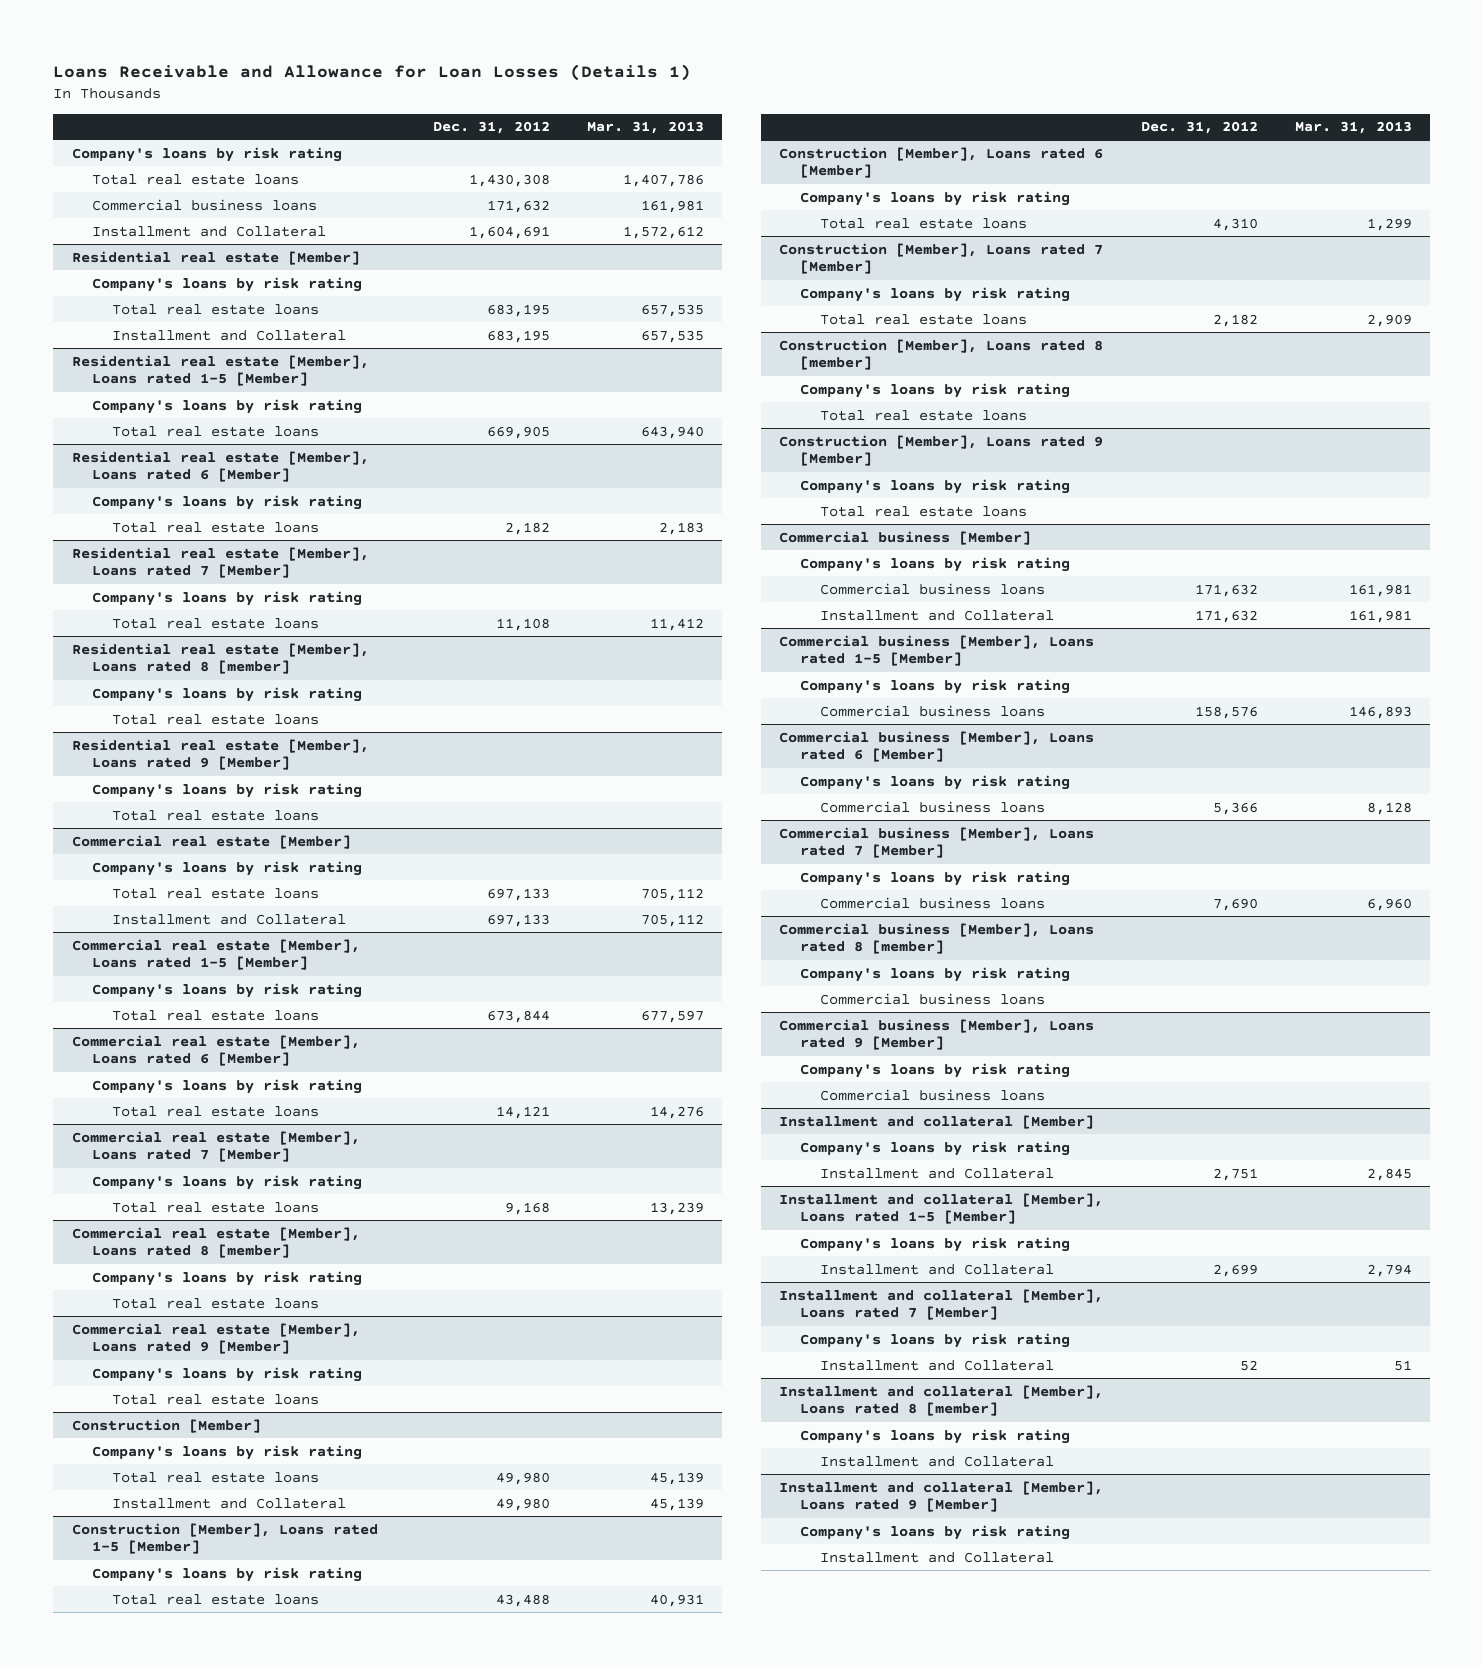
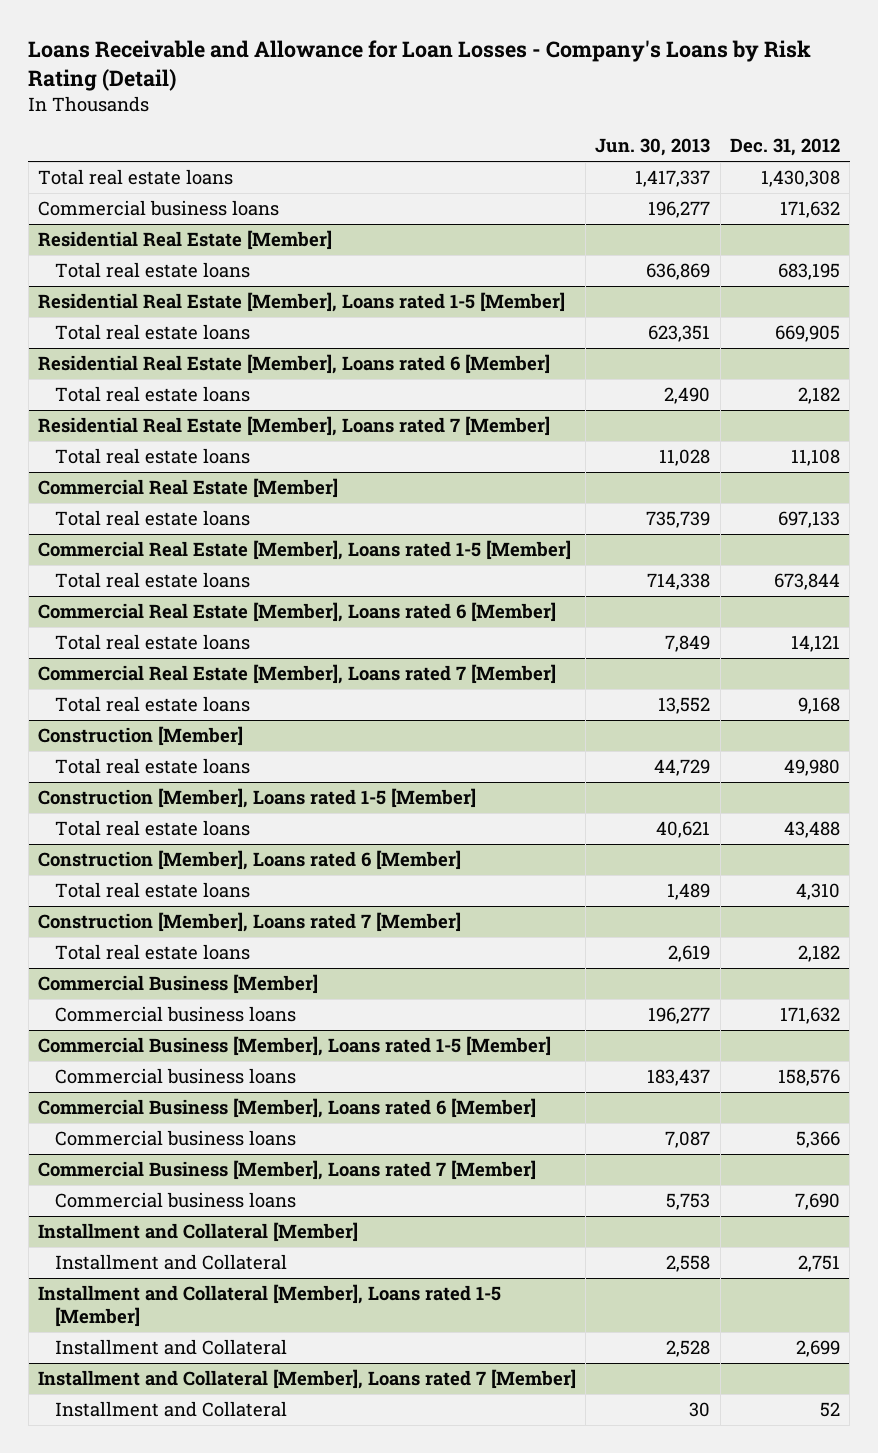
- Loans Receivable and Allowance for Loan Losses (Details 1)
+ Loans Receivable and Allowance for Loan Losses - Company's Loans by Risk Rating (Detail)
- | Dec. 31, 2012 | Mar. 31, 2013
+ | Jun. 30, 2013 | Dec. 31, 2012
- Company's loans by risk rating
- Installment and Collateral | 1,604,691 | 1,572,612
- Residential real estate [Member]
- Company's loans by risk rating
+ Residential Real Estate [Member]
- Installment and Collateral | 683,195 | 657,535
- Residential real estate [Member], Loans rated 1-5 [Member]
- Company's loans by risk rating
+ Residential Real Estate [Member], Loans rated 1-5 [Member]
- Residential real estate [Member], Loans rated 6 [Member]
- Company's loans by risk rating
+ Residential Real Estate [Member], Loans rated 6 [Member]
- Residential real estate [Member], Loans rated 7 [Member]
- Company's loans by risk rating
+ Residential Real Estate [Member], Loans rated 7 [Member]
- Residential real estate [Member], Loans rated 8 [member]
- Company's loans by risk rating
- Total real estate loans
- Residential real estate [Member], Loans rated 9 [Member]
- Company's loans by risk rating
- Total real estate loans
- Commercial real estate [Member]
- Company's loans by risk rating
+ Commercial Real Estate [Member]
- Installment and Collateral | 697,133 | 705,112
- Commercial real estate [Member], Loans rated 1-5 [Member]
- Company's loans by risk rating
+ Commercial Real Estate [Member], Loans rated 1-5 [Member]
- Commercial real estate [Member], Loans rated 6 [Member]
- Company's loans by risk rating
+ Commercial Real Estate [Member], Loans rated 6 [Member]
- Commercial real estate [Member], Loans rated 7 [Member]
- Company's loans by risk rating
+ Commercial Real Estate [Member], Loans rated 7 [Member]
- Commercial real estate [Member], Loans rated 8 [member]
- Company's loans by risk rating
- Total real estate loans
- Commercial real estate [Member], Loans rated 9 [Member]
- Company's loans by risk rating
- Total real estate loans
@ Construction [Member]
- Company's loans by risk rating
- Installment and Collateral | 49,980 | 45,139
@ Construction [Member], Loans rated 1-5 [Member]
- Company's loans by risk rating
@ Construction [Member], Loans rated 6 [Member]
- Company's loans by risk rating
@ Construction [Member], Loans rated 7 [Member]
- Company's loans by risk rating
- Construction [Member], Loans rated 8 [member]
- Company's loans by risk rating
- Total real estate loans
- Construction [Member], Loans rated 9 [Member]
- Company's loans by risk rating
- Total real estate loans
- Commercial business [Member]
- Company's loans by risk rating
+ Commercial Business [Member]
- Installment and Collateral | 171,632 | 161,981
- Commercial business [Member], Loans rated 1-5 [Member]
- Company's loans by risk rating
+ Commercial Business [Member], Loans rated 1-5 [Member]
- Commercial business [Member], Loans rated 6 [Member]
- Company's loans by risk rating
+ Commercial Business [Member], Loans rated 6 [Member]
- Commercial business [Member], Loans rated 7 [Member]
- Company's loans by risk rating
+ Commercial Business [Member], Loans rated 7 [Member]
- Commercial business [Member], Loans rated 8 [member]
- Company's loans by risk rating
- Commercial business loans
- Commercial business [Member], Loans rated 9 [Member]
- Company's loans by risk rating
- Commercial business loans
- Installment and collateral [Member]
- Company's loans by risk rating
+ Installment and Collateral [Member]
- Installment and collateral [Member], Loans rated 1-5 [Member]
- Company's loans by risk rating
+ Installment and Collateral [Member], Loans rated 1-5 [Member]
- Installment and collateral [Member], Loans rated 7 [Member]
- Company's loans by risk rating
+ Installment and Collateral [Member], Loans rated 7 [Member]
- Installment and collateral [Member], Loans rated 8 [member]
- Company's loans by risk rating
- Installment and Collateral
- Installment and collateral [Member], Loans rated 9 [Member]
- Company's loans by risk rating
- Installment and Collateral

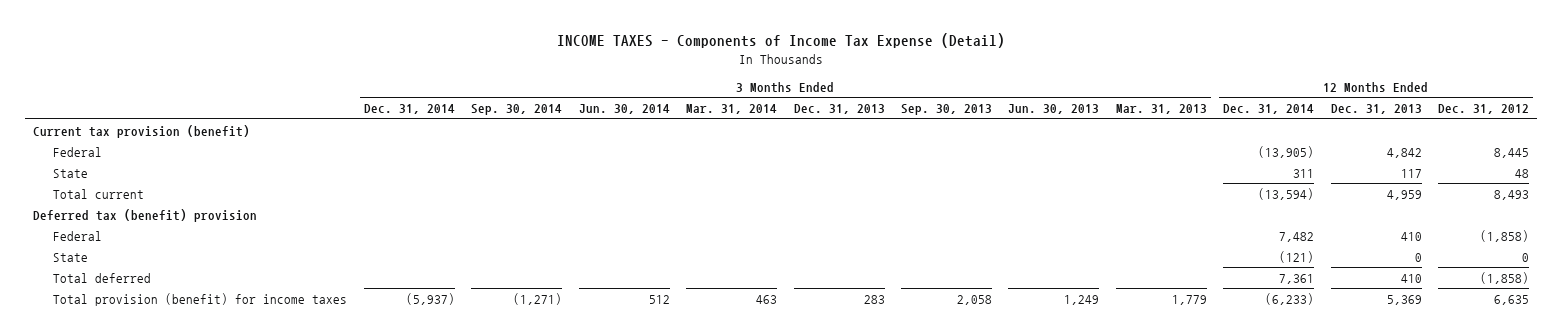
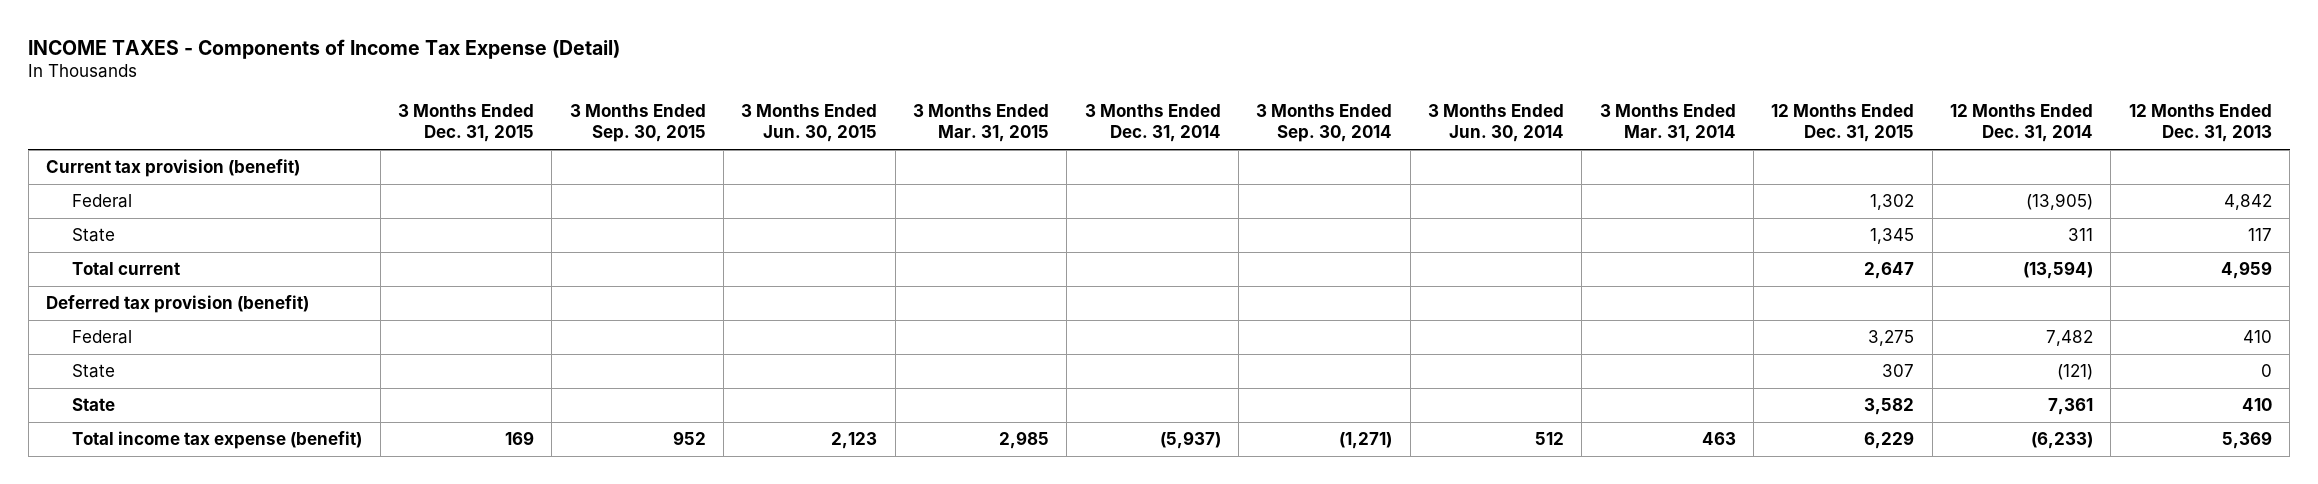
- | 3 Months Ended Dec. 31, 2014 | 3 Months Ended Sep. 30, 2014 | 3 Months Ended Jun. 30, 2014 | 3 Months Ended Mar. 31, 2014 | 3 Months Ended Dec. 31, 2013 | 3 Months Ended Sep. 30, 2013 | 3 Months Ended Jun. 30, 2013 | 3 Months Ended Mar. 31, 2013 | 12 Months Ended Dec. 31, 2014 | 12 Months Ended Dec. 31, 2013 | 12 Months Ended Dec. 31, 2012
+ | 3 Months Ended Dec. 31, 2015 | 3 Months Ended Sep. 30, 2015 | 3 Months Ended Jun. 30, 2015 | 3 Months Ended Mar. 31, 2015 | 3 Months Ended Dec. 31, 2014 | 3 Months Ended Sep. 30, 2014 | 3 Months Ended Jun. 30, 2014 | 3 Months Ended Mar. 31, 2014 | 12 Months Ended Dec. 31, 2015 | 12 Months Ended Dec. 31, 2014 | 12 Months Ended Dec. 31, 2013
- Deferred tax (benefit) provision
+ Deferred tax provision (benefit)
- Total deferred | | | | | | | | | 7,361 | 410 | (1,858)
- Total provision (benefit) for income taxes | (5,937) | (1,271) | 512 | 463 | 283 | 2,058 | 1,249 | 1,779 | (6,233) | 5,369 | 6,635
+ State | | | | | | | | | 3,582 | 7,361 | 410
+ Total income tax expense (benefit) | 169 | 952 | 2,123 | 2,985 | (5,937) | (1,271) | 512 | 463 | 6,229 | (6,233) | 5,369

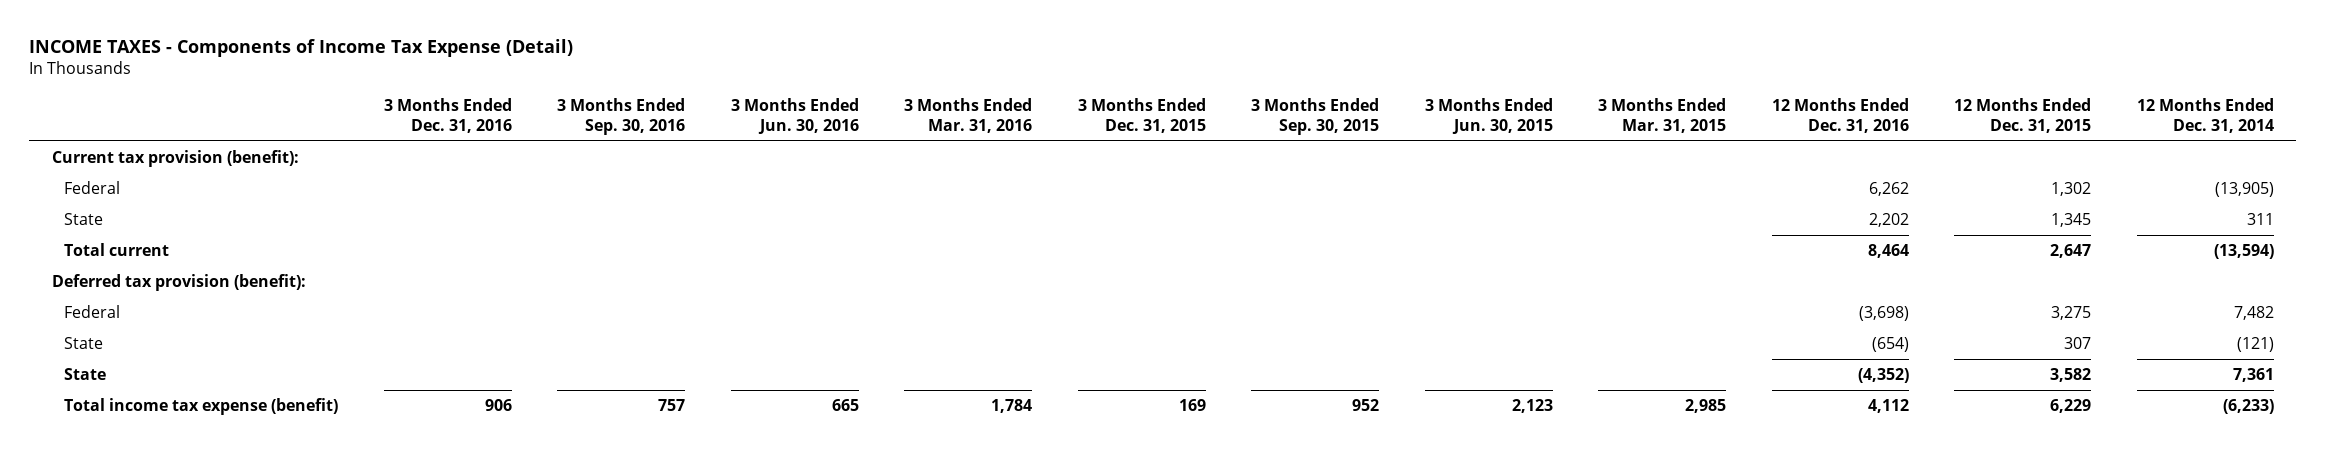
- | 3 Months Ended Dec. 31, 2015 | 3 Months Ended Sep. 30, 2015 | 3 Months Ended Jun. 30, 2015 | 3 Months Ended Mar. 31, 2015 | 3 Months Ended Dec. 31, 2014 | 3 Months Ended Sep. 30, 2014 | 3 Months Ended Jun. 30, 2014 | 3 Months Ended Mar. 31, 2014 | 12 Months Ended Dec. 31, 2015 | 12 Months Ended Dec. 31, 2014 | 12 Months Ended Dec. 31, 2013
+ | 3 Months Ended Dec. 31, 2016 | 3 Months Ended Sep. 30, 2016 | 3 Months Ended Jun. 30, 2016 | 3 Months Ended Mar. 31, 2016 | 3 Months Ended Dec. 31, 2015 | 3 Months Ended Sep. 30, 2015 | 3 Months Ended Jun. 30, 2015 | 3 Months Ended Mar. 31, 2015 | 12 Months Ended Dec. 31, 2016 | 12 Months Ended Dec. 31, 2015 | 12 Months Ended Dec. 31, 2014
- Current tax provision (benefit)
+ Current tax provision (benefit):
- Deferred tax provision (benefit)
+ Deferred tax provision (benefit):

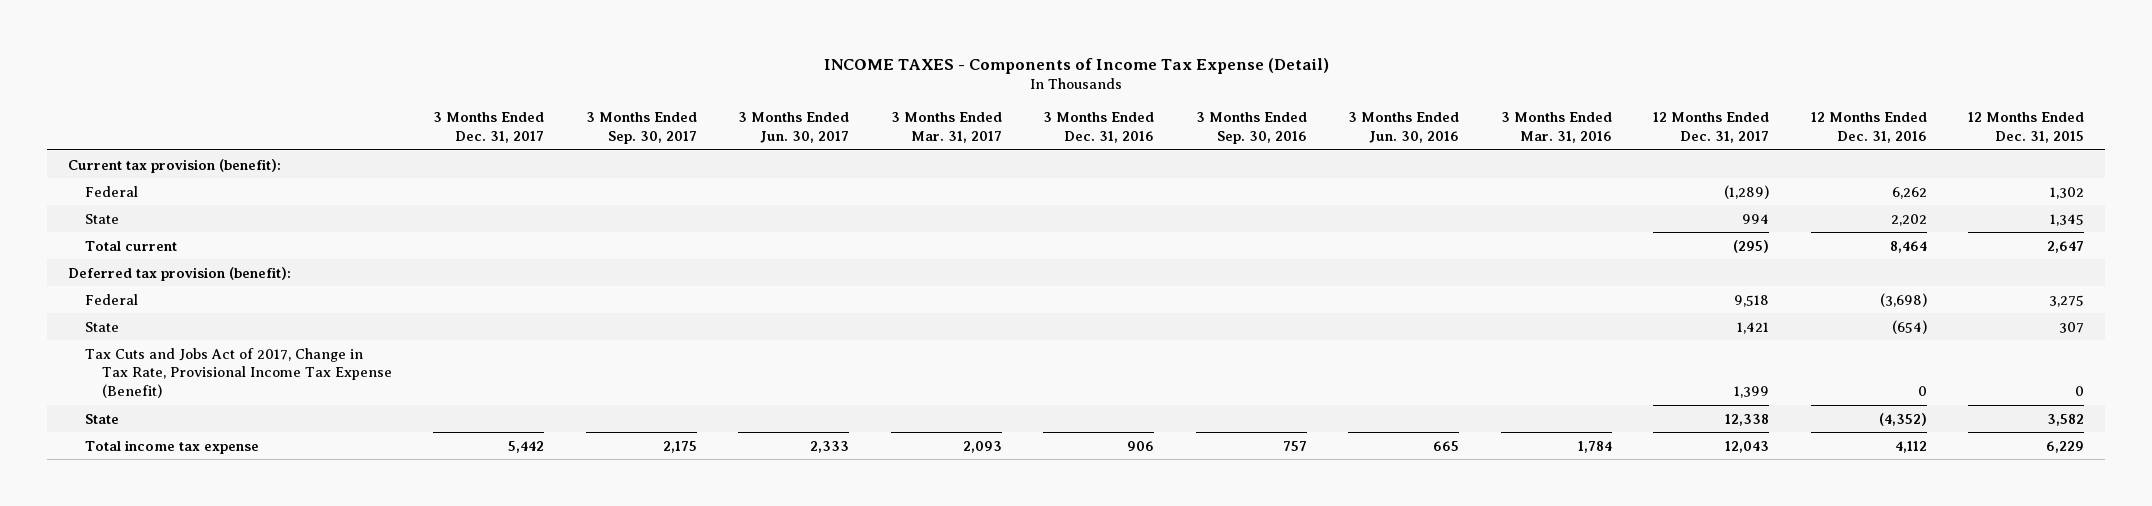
- | 3 Months Ended Dec. 31, 2016 | 3 Months Ended Sep. 30, 2016 | 3 Months Ended Jun. 30, 2016 | 3 Months Ended Mar. 31, 2016 | 3 Months Ended Dec. 31, 2015 | 3 Months Ended Sep. 30, 2015 | 3 Months Ended Jun. 30, 2015 | 3 Months Ended Mar. 31, 2015 | 12 Months Ended Dec. 31, 2016 | 12 Months Ended Dec. 31, 2015 | 12 Months Ended Dec. 31, 2014
+ | 3 Months Ended Dec. 31, 2017 | 3 Months Ended Sep. 30, 2017 | 3 Months Ended Jun. 30, 2017 | 3 Months Ended Mar. 31, 2017 | 3 Months Ended Dec. 31, 2016 | 3 Months Ended Sep. 30, 2016 | 3 Months Ended Jun. 30, 2016 | 3 Months Ended Mar. 31, 2016 | 12 Months Ended Dec. 31, 2017 | 12 Months Ended Dec. 31, 2016 | 12 Months Ended Dec. 31, 2015
+ Tax Cuts and Jobs Act of 2017, Change in Tax Rate, Provisional Income Tax Expense (Benefit) | | | | | | | | | 1,399 | 0 | 0
- Total income tax expense (benefit) | 906 | 757 | 665 | 1,784 | 169 | 952 | 2,123 | 2,985 | 4,112 | 6,229 | (6,233)
+ Total income tax expense | 5,442 | 2,175 | 2,333 | 2,093 | 906 | 757 | 665 | 1,784 | 12,043 | 4,112 | 6,229

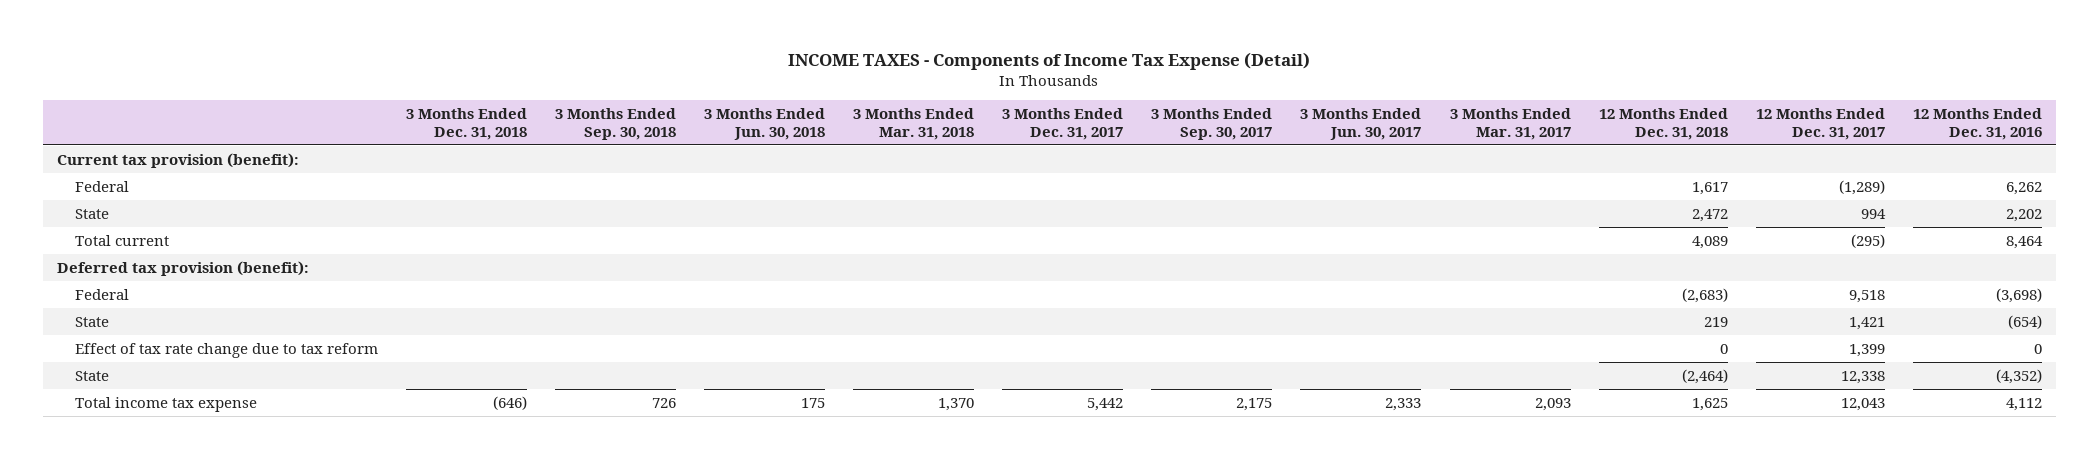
- | 3 Months Ended Dec. 31, 2017 | 3 Months Ended Sep. 30, 2017 | 3 Months Ended Jun. 30, 2017 | 3 Months Ended Mar. 31, 2017 | 3 Months Ended Dec. 31, 2016 | 3 Months Ended Sep. 30, 2016 | 3 Months Ended Jun. 30, 2016 | 3 Months Ended Mar. 31, 2016 | 12 Months Ended Dec. 31, 2017 | 12 Months Ended Dec. 31, 2016 | 12 Months Ended Dec. 31, 2015
+ | 3 Months Ended Dec. 31, 2018 | 3 Months Ended Sep. 30, 2018 | 3 Months Ended Jun. 30, 2018 | 3 Months Ended Mar. 31, 2018 | 3 Months Ended Dec. 31, 2017 | 3 Months Ended Sep. 30, 2017 | 3 Months Ended Jun. 30, 2017 | 3 Months Ended Mar. 31, 2017 | 12 Months Ended Dec. 31, 2018 | 12 Months Ended Dec. 31, 2017 | 12 Months Ended Dec. 31, 2016
- Tax Cuts and Jobs Act of 2017, Change in Tax Rate, Provisional Income Tax Expense (Benefit) | | | | | | | | | 1,399 | 0 | 0
+ Effect of tax rate change due to tax reform | | | | | | | | | 0 | 1,399 | 0

